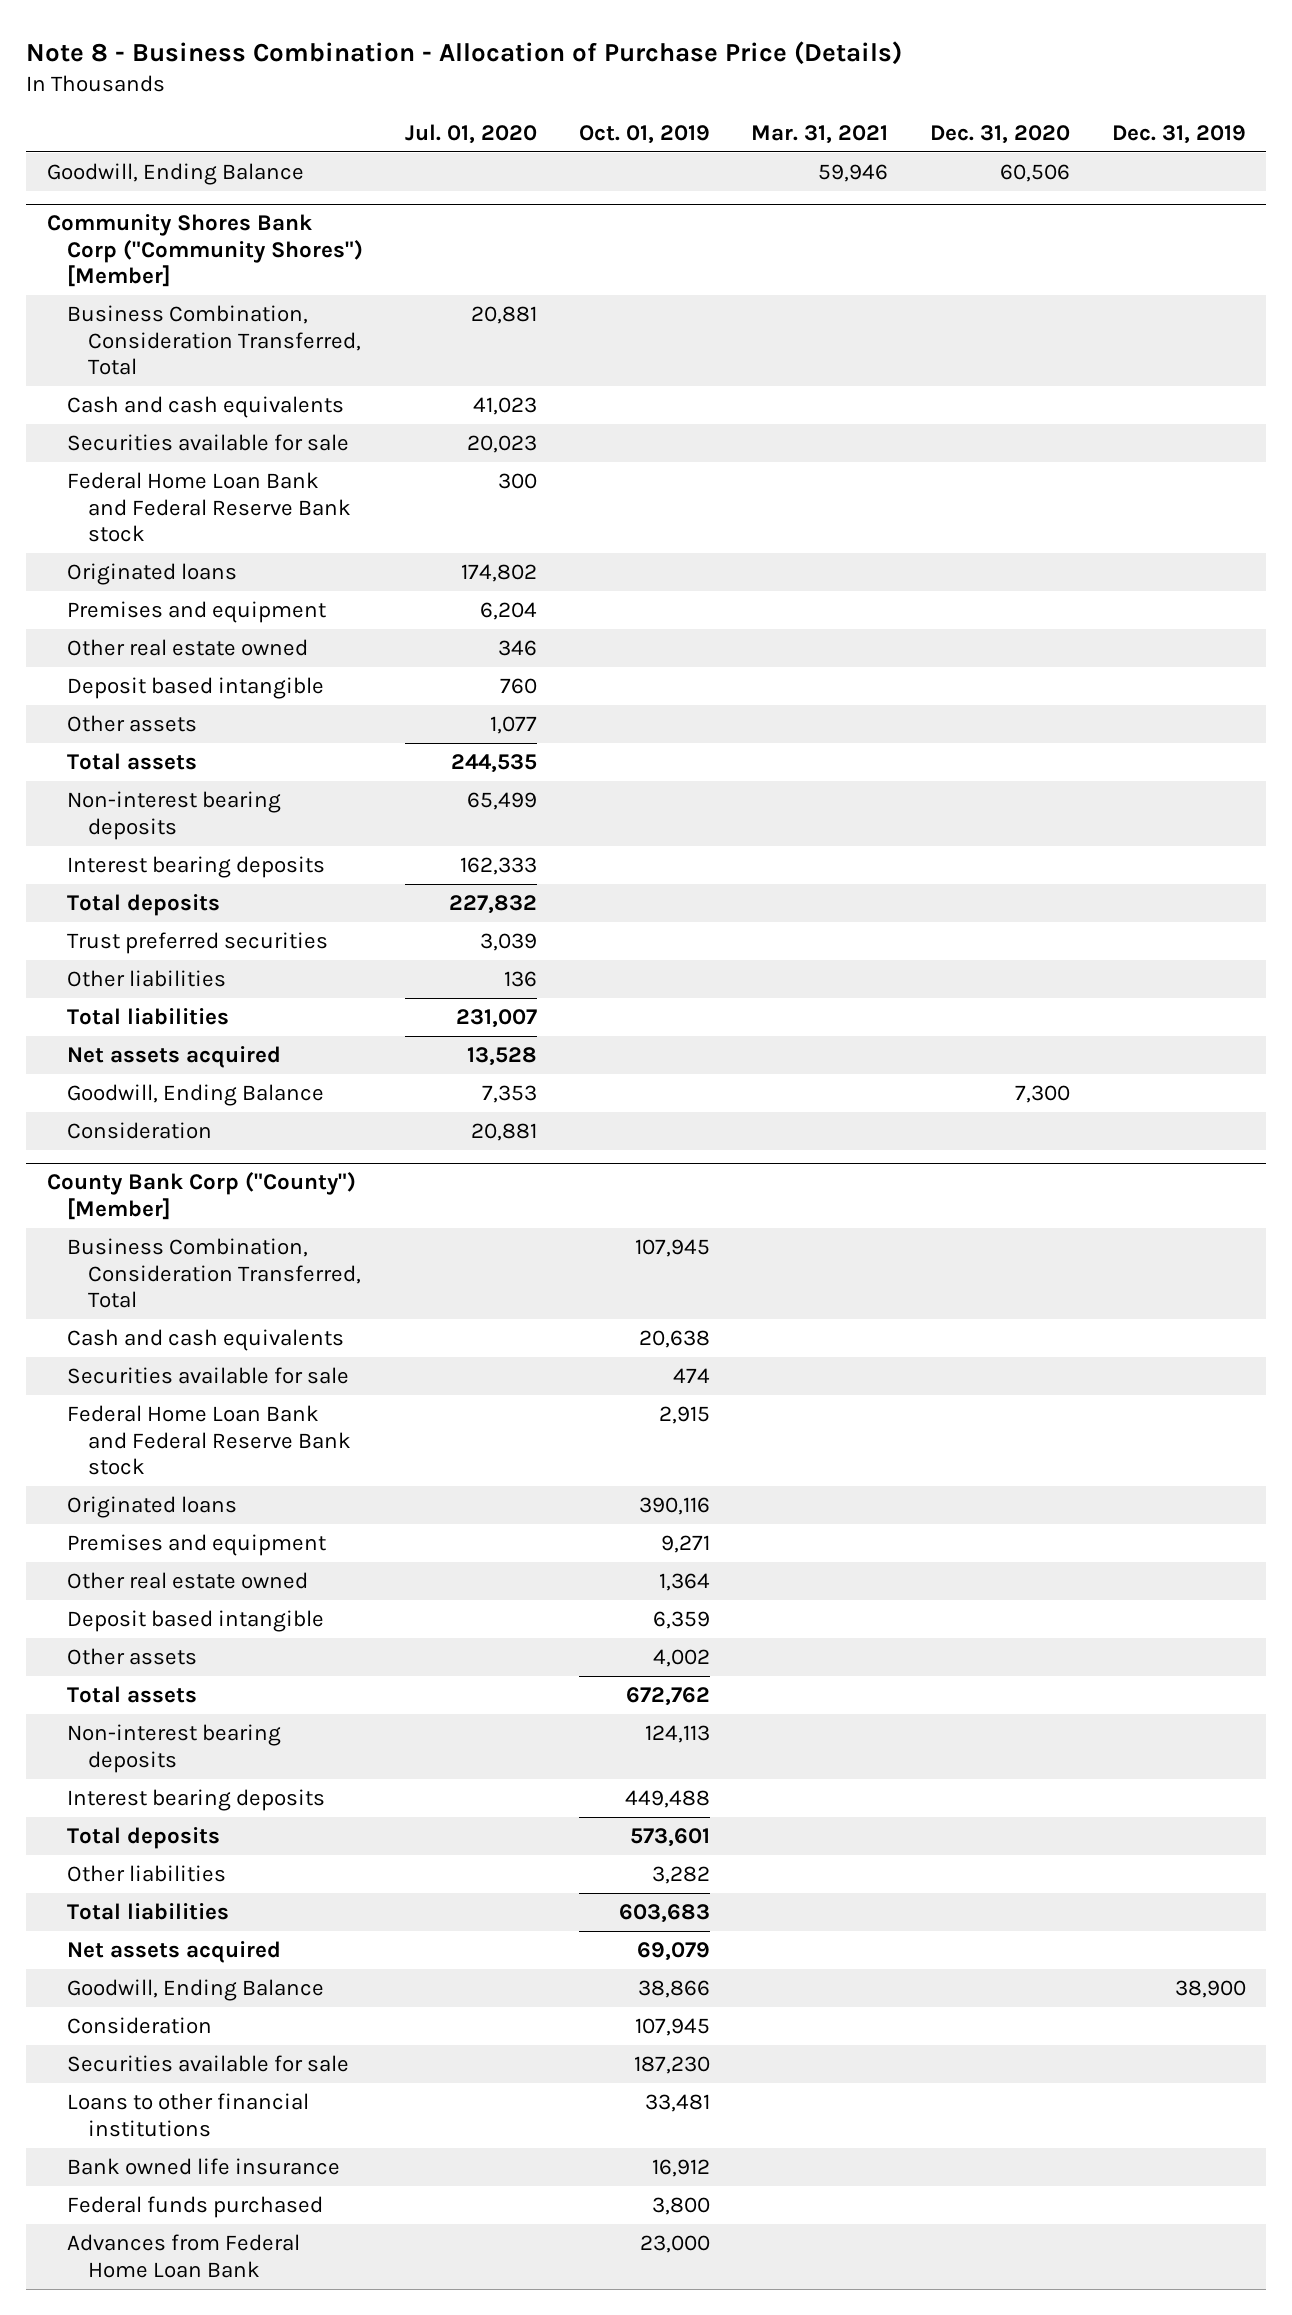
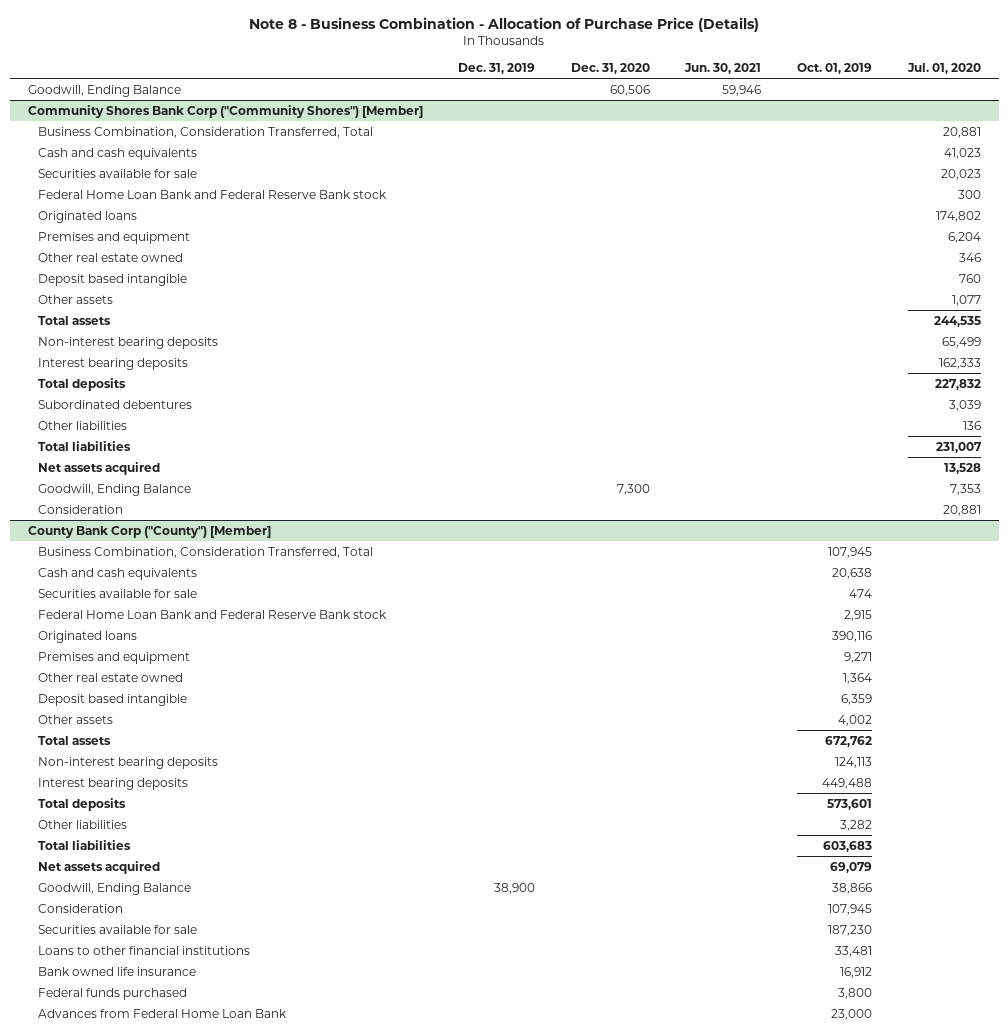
- | Jul. 01, 2020 | Oct. 01, 2019 | Mar. 31, 2021 | Dec. 31, 2020 | Dec. 31, 2019
+ | Dec. 31, 2019 | Dec. 31, 2020 | Jun. 30, 2021 | Oct. 01, 2019 | Jul. 01, 2020
@ Community Shores Bank Corp ("Community Shores") [Member]
- Trust preferred securities | 3,039 | | | |
+ Subordinated debentures | | | | | 3,039

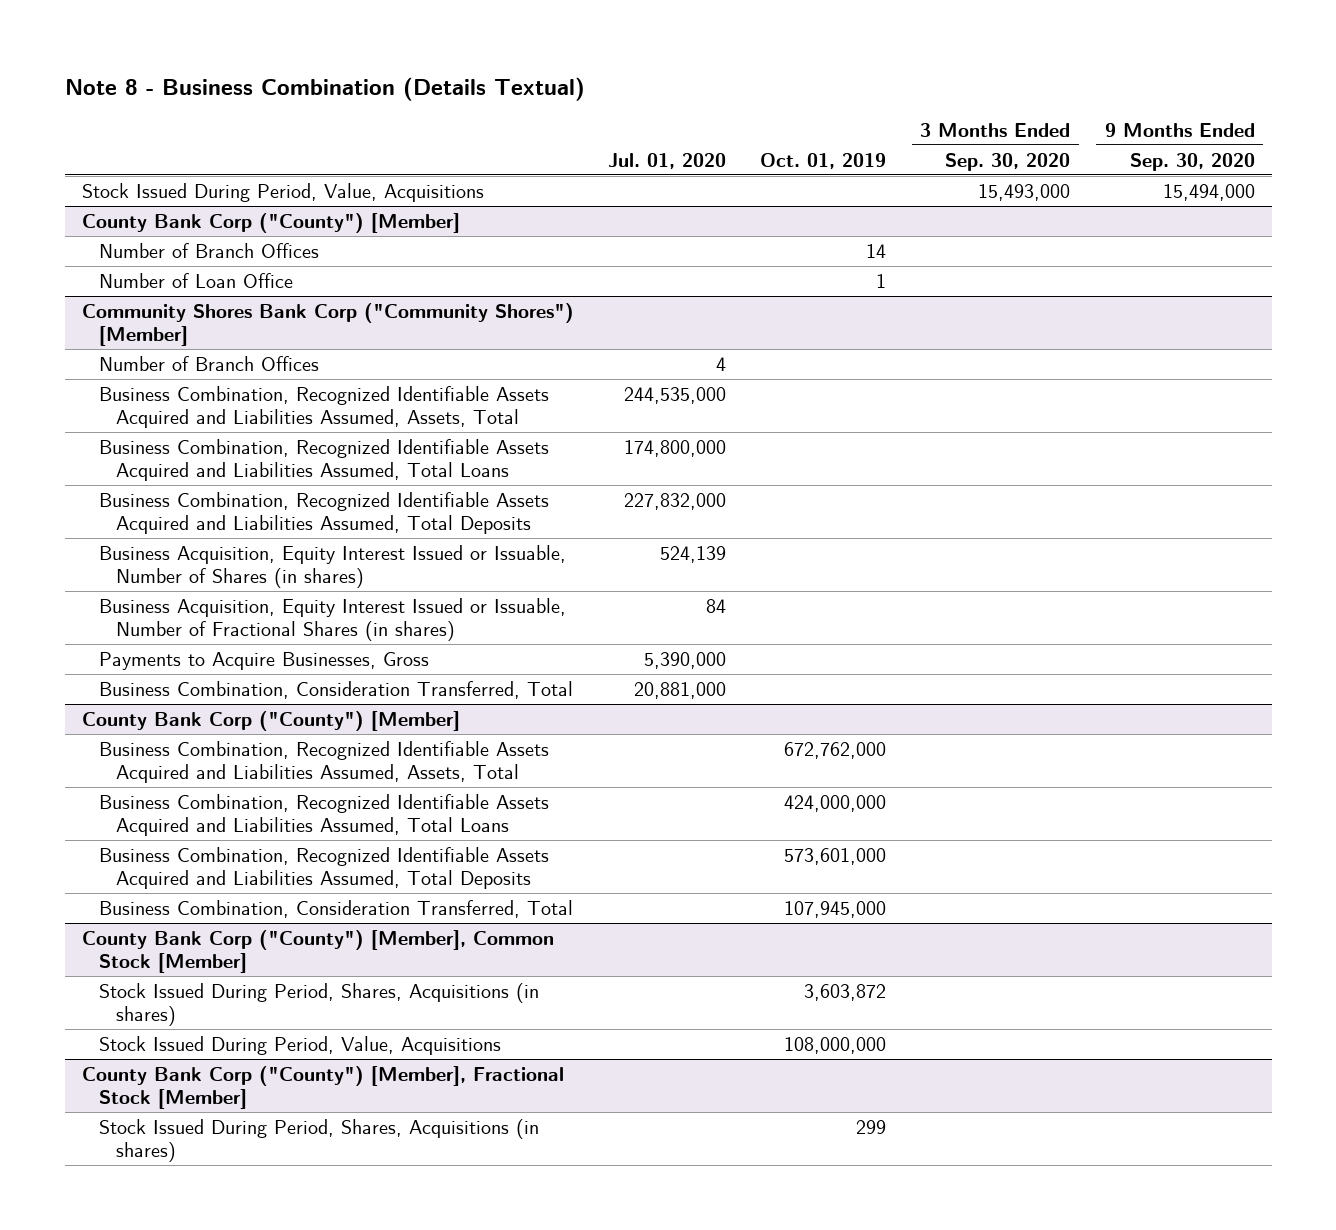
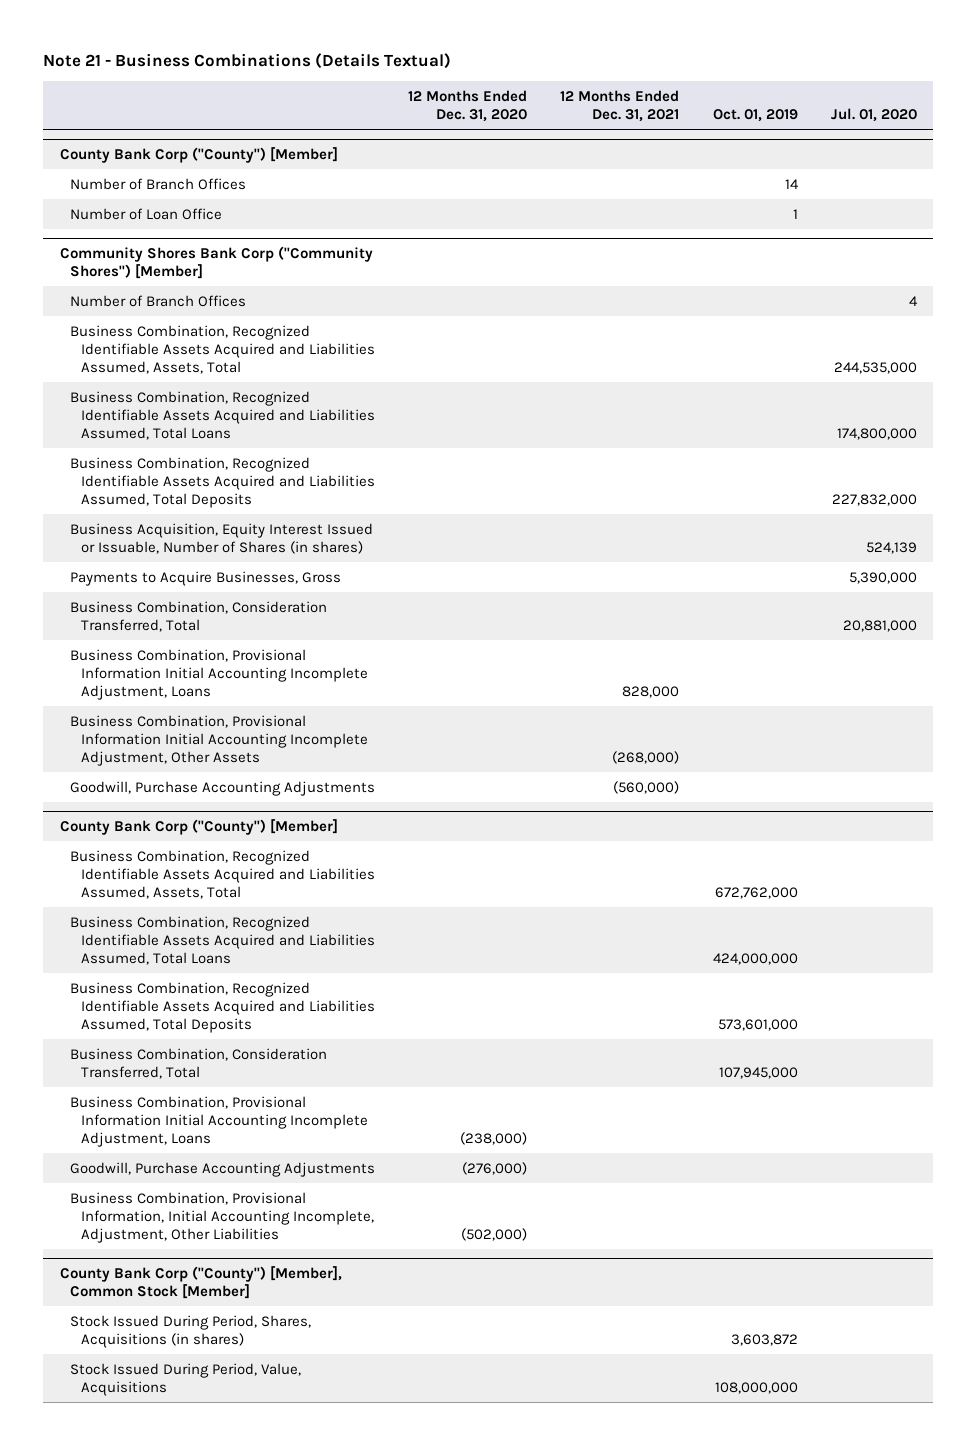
- Note 8 - Business Combination (Details Textual)
+ Note 21 - Business Combinations (Details Textual)
- | Jul. 01, 2020 | Oct. 01, 2019 | 3 Months Ended Sep. 30, 2020 | 9 Months Ended Sep. 30, 2020
+ | 12 Months Ended Dec. 31, 2020 | 12 Months Ended Dec. 31, 2021 | Oct. 01, 2019 | Jul. 01, 2020
- Stock Issued During Period, Value, Acquisitions | | | 15,493,000 | 15,494,000
@ Community Shores Bank Corp ("Community Shores") [Member]
- Business Acquisition, Equity Interest Issued or Issuable, Number of Fractional Shares (in shares) | 84 | | |
+ Business Combination, Provisional Information Initial Accounting Incomplete Adjustment, Loans | | 828,000 | |
+ Business Combination, Provisional Information Initial Accounting Incomplete Adjustment, Other Assets | | (268,000) | |
+ Goodwill, Purchase Accounting Adjustments | | (560,000) | |
@ County Bank Corp ("County") [Member]
+ Business Combination, Provisional Information Initial Accounting Incomplete Adjustment, Loans | (238,000) | | |
+ Goodwill, Purchase Accounting Adjustments | (276,000) | | |
+ Business Combination, Provisional Information, Initial Accounting Incomplete, Adjustment, Other Liabilities | (502,000) | | |
- County Bank Corp ("County") [Member], Fractional Stock [Member]
- Stock Issued During Period, Shares, Acquisitions (in shares) | | 299 | |

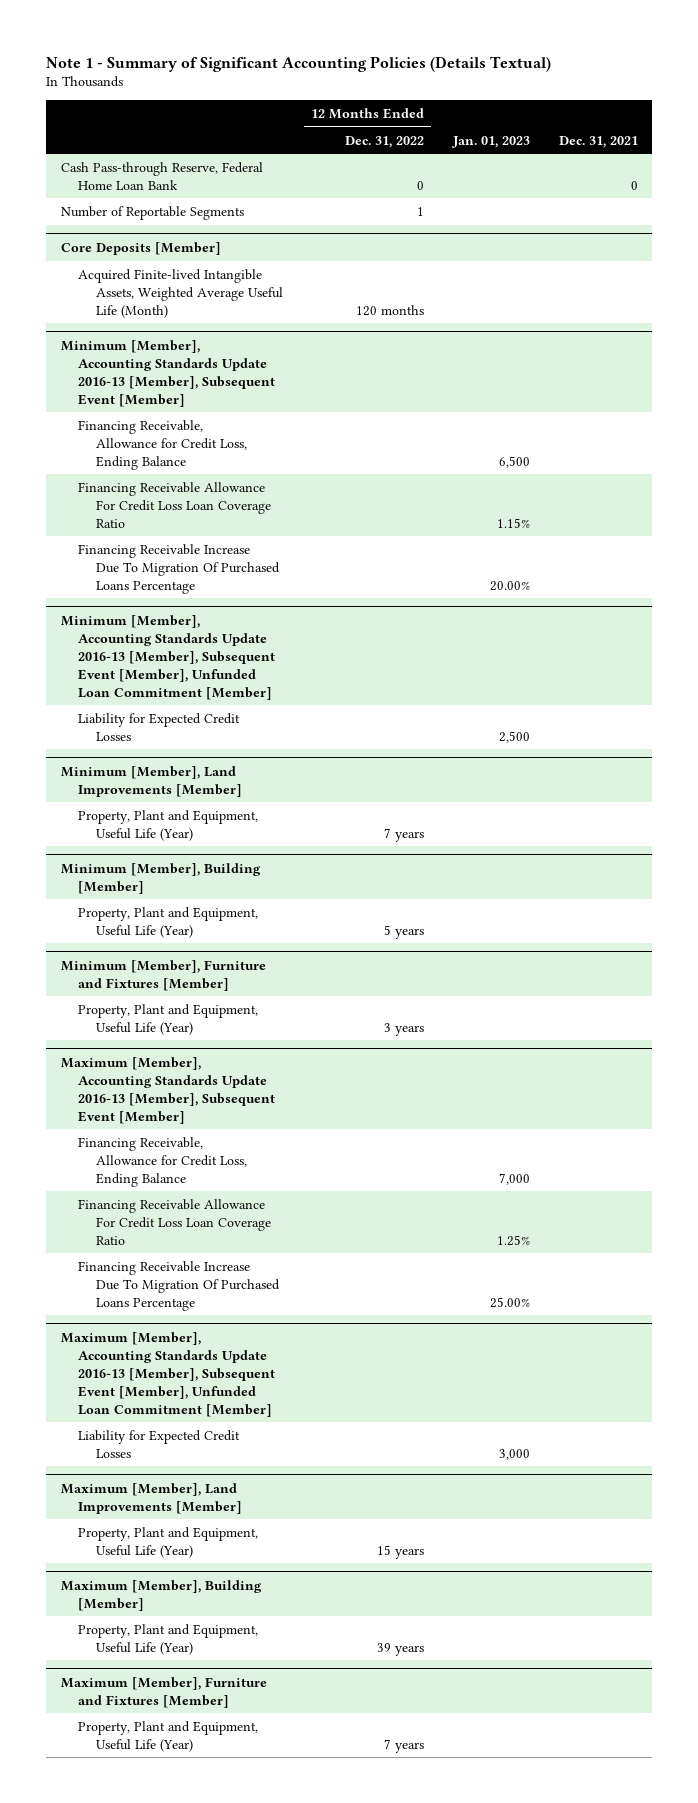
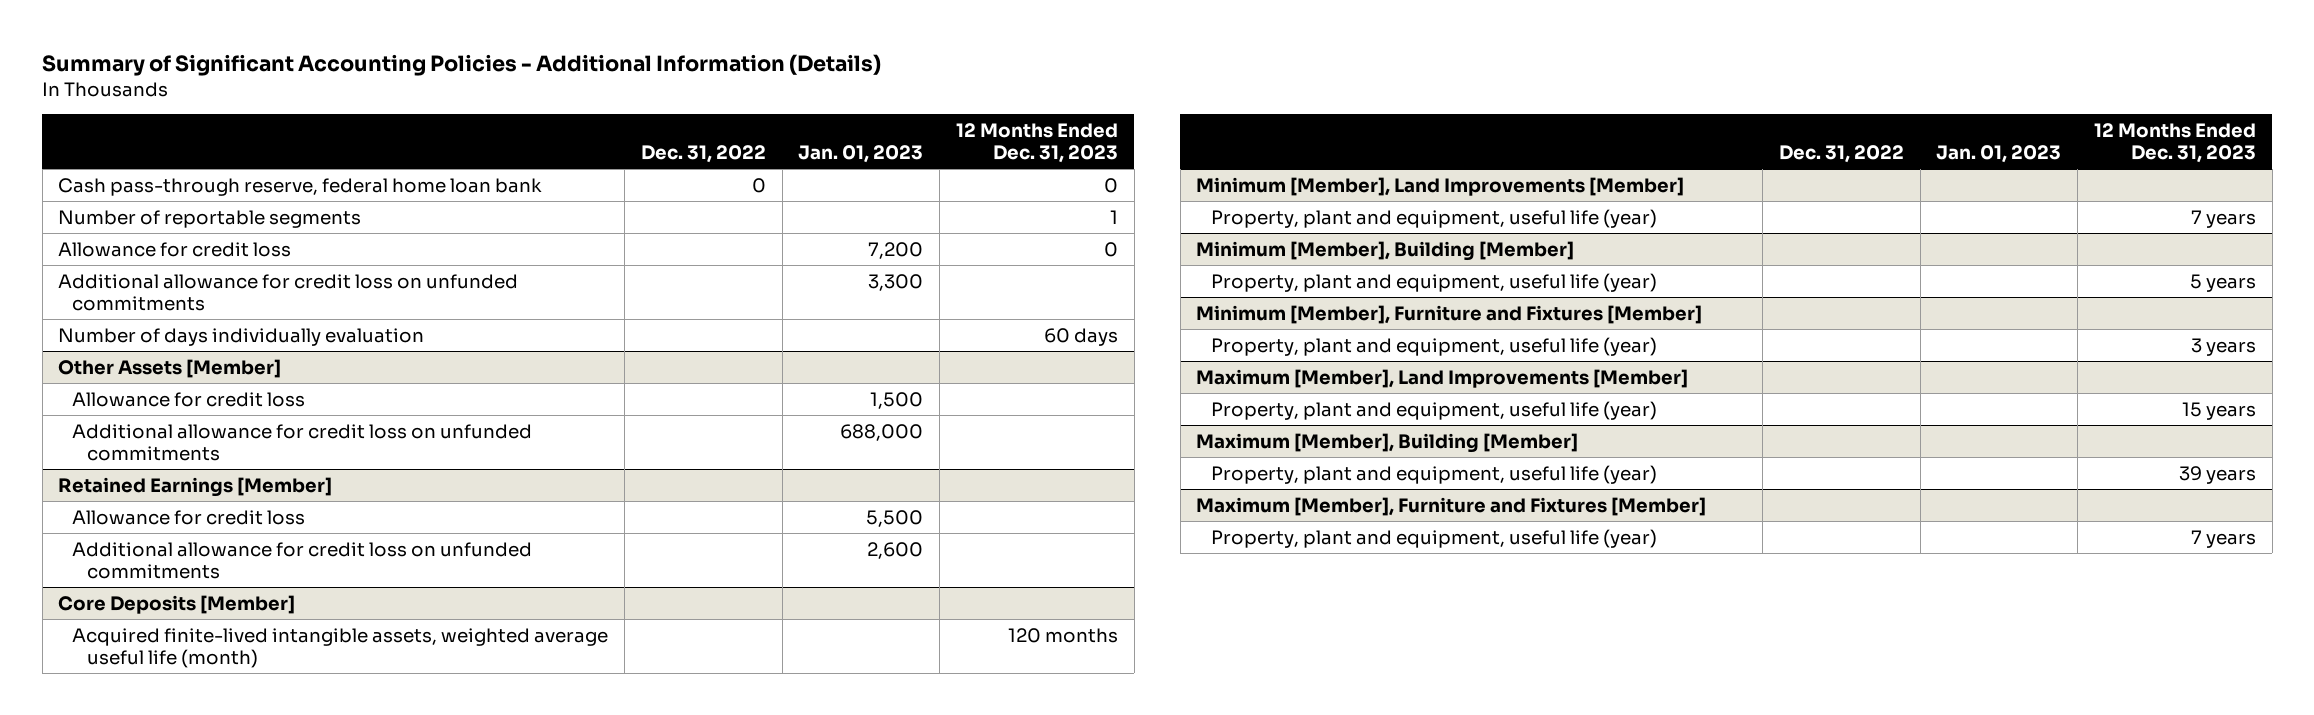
- Note 1 - Summary of Significant Accounting Policies (Details Textual)
+ Summary of Significant Accounting Policies - Additional Information (Details)
- | 12 Months Ended Dec. 31, 2022 | Jan. 01, 2023 | Dec. 31, 2021
+ | Dec. 31, 2022 | Jan. 01, 2023 | 12 Months Ended Dec. 31, 2023
- Cash Pass-through Reserve, Federal Home Loan Bank | 0 | | 0
- Number of Reportable Segments | 1 | |
+ Cash pass-through reserve, federal home loan bank | 0 | | 0
+ Number of reportable segments | | | 1
+ Allowance for credit loss | | 7,200 | 0
+ Additional allowance for credit loss on unfunded commitments | | 3,300 |
+ Number of days individually evaluation | | | 60 days
+ Other Assets [Member]
+ Allowance for credit loss | | 1,500 |
+ Additional allowance for credit loss on unfunded commitments | | 688,000 |
+ Retained Earnings [Member]
+ Allowance for credit loss | | 5,500 |
+ Additional allowance for credit loss on unfunded commitments | | 2,600 |
@ Core Deposits [Member]
- Acquired Finite-lived Intangible Assets, Weighted Average Useful Life (Month) | 120 months | |
- Minimum [Member], Accounting Standards Update 2016-13 [Member], Subsequent Event [Member]
- Financing Receivable, Allowance for Credit Loss, Ending Balance | | 6,500 |
- Financing Receivable Allowance For Credit Loss Loan Coverage Ratio | | 1.15% |
- Financing Receivable Increase Due To Migration Of Purchased Loans Percentage | | 20.00% |
- Minimum [Member], Accounting Standards Update 2016-13 [Member], Subsequent Event [Member], Unfunded Loan Commitment [Member]
- Liability for Expected Credit Losses | | 2,500 |
@ Core Deposits [Member]
+ Acquired finite-lived intangible assets, weighted average useful life (month) | | | 120 months
@ Minimum [Member], Land Improvements [Member]
- Property, Plant and Equipment, Useful Life (Year) | 7 years | |
+ Property, plant and equipment, useful life (year) | | | 7 years
@ Minimum [Member], Building [Member]
- Property, Plant and Equipment, Useful Life (Year) | 5 years | |
+ Property, plant and equipment, useful life (year) | | | 5 years
@ Minimum [Member], Furniture and Fixtures [Member]
- Property, Plant and Equipment, Useful Life (Year) | 3 years | |
- Maximum [Member], Accounting Standards Update 2016-13 [Member], Subsequent Event [Member]
- Financing Receivable, Allowance for Credit Loss, Ending Balance | | 7,000 |
- Financing Receivable Allowance For Credit Loss Loan Coverage Ratio | | 1.25% |
- Financing Receivable Increase Due To Migration Of Purchased Loans Percentage | | 25.00% |
- Maximum [Member], Accounting Standards Update 2016-13 [Member], Subsequent Event [Member], Unfunded Loan Commitment [Member]
- Liability for Expected Credit Losses | | 3,000 |
@ Minimum [Member], Furniture and Fixtures [Member]
+ Property, plant and equipment, useful life (year) | | | 3 years
@ Maximum [Member], Land Improvements [Member]
- Property, Plant and Equipment, Useful Life (Year) | 15 years | |
+ Property, plant and equipment, useful life (year) | | | 15 years
@ Maximum [Member], Building [Member]
- Property, Plant and Equipment, Useful Life (Year) | 39 years | |
+ Property, plant and equipment, useful life (year) | | | 39 years
@ Maximum [Member], Furniture and Fixtures [Member]
- Property, Plant and Equipment, Useful Life (Year) | 7 years | |
+ Property, plant and equipment, useful life (year) | | | 7 years

